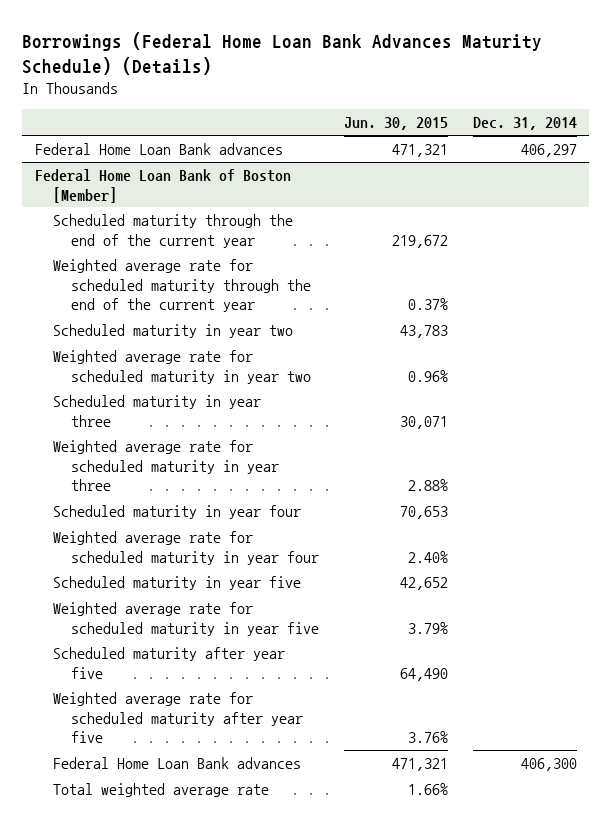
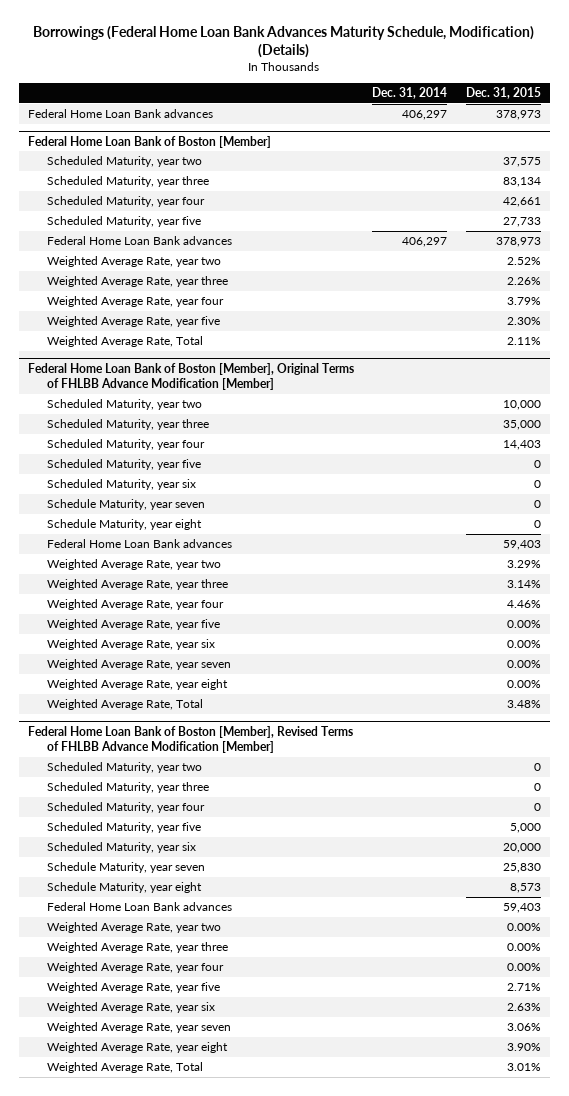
- Borrowings (Federal Home Loan Bank Advances Maturity Schedule) (Details)
+ Borrowings (Federal Home Loan Bank Advances Maturity Schedule, Modification) (Details)
- | Jun. 30, 2015 | Dec. 31, 2014
+ | Dec. 31, 2014 | Dec. 31, 2015
@ Federal Home Loan Bank of Boston [Member]
- Scheduled maturity through the end of the current year | 219,672 |
- Weighted average rate for scheduled maturity through the end of the current year | 0.37% |
- Scheduled maturity in year two | 43,783 |
- Weighted average rate for scheduled maturity in year two | 0.96% |
- Scheduled maturity in year three | 30,071 |
- Weighted average rate for scheduled maturity in year three | 2.88% |
- Scheduled maturity in year four | 70,653 |
- Weighted average rate for scheduled maturity in year four | 2.40% |
- Scheduled maturity in year five | 42,652 |
- Weighted average rate for scheduled maturity in year five | 3.79% |
- Scheduled maturity after year five | 64,490 |
- Weighted average rate for scheduled maturity after year five | 3.76% |
- Federal Home Loan Bank advances | 471,321 | 406,300
- Total weighted average rate | 1.66% |
+ Scheduled Maturity, year two | | 37,575
+ Scheduled Maturity, year three | | 83,134
+ Scheduled Maturity, year four | | 42,661
+ Scheduled Maturity, year five | | 27,733
+ Federal Home Loan Bank advances | 406,297 | 378,973
+ Weighted Average Rate, year two | | 2.52%
+ Weighted Average Rate, year three | | 2.26%
+ Weighted Average Rate, year four | | 3.79%
+ Weighted Average Rate, year five | | 2.30%
+ Weighted Average Rate, Total | | 2.11%
+ Federal Home Loan Bank of Boston [Member], Original Terms of FHLBB Advance Modification [Member]
+ Scheduled Maturity, year two | | 10,000
+ Scheduled Maturity, year three | | 35,000
+ Scheduled Maturity, year four | | 14,403
+ Scheduled Maturity, year five | | 0
+ Scheduled Maturity, year six | | 0
+ Schedule Maturity, year seven | | 0
+ Schedule Maturity, year eight | | 0
+ Federal Home Loan Bank advances | | 59,403
+ Weighted Average Rate, year two | | 3.29%
+ Weighted Average Rate, year three | | 3.14%
+ Weighted Average Rate, year four | | 4.46%
+ Weighted Average Rate, year five | | 0.00%
+ Weighted Average Rate, year six | | 0.00%
+ Weighted Average Rate, year seven | | 0.00%
+ Weighted Average Rate, year eight | | 0.00%
+ Weighted Average Rate, Total | | 3.48%
+ Federal Home Loan Bank of Boston [Member], Revised Terms of FHLBB Advance Modification [Member]
+ Scheduled Maturity, year two | | 0
+ Scheduled Maturity, year three | | 0
+ Scheduled Maturity, year four | | 0
+ Scheduled Maturity, year five | | 5,000
+ Scheduled Maturity, year six | | 20,000
+ Schedule Maturity, year seven | | 25,830
+ Schedule Maturity, year eight | | 8,573
+ Federal Home Loan Bank advances | | 59,403
+ Weighted Average Rate, year two | | 0.00%
+ Weighted Average Rate, year three | | 0.00%
+ Weighted Average Rate, year four | | 0.00%
+ Weighted Average Rate, year five | | 2.71%
+ Weighted Average Rate, year six | | 2.63%
+ Weighted Average Rate, year seven | | 3.06%
+ Weighted Average Rate, year eight | | 3.90%
+ Weighted Average Rate, Total | | 3.01%

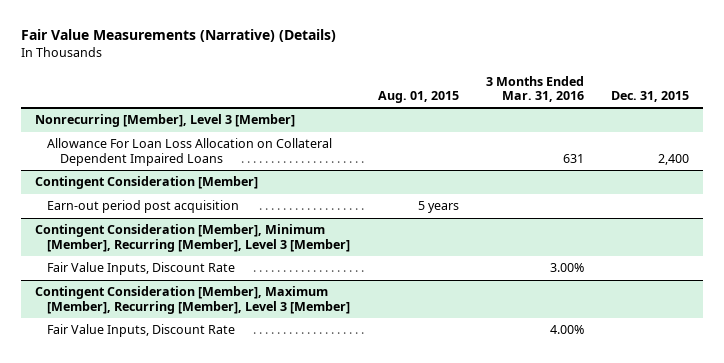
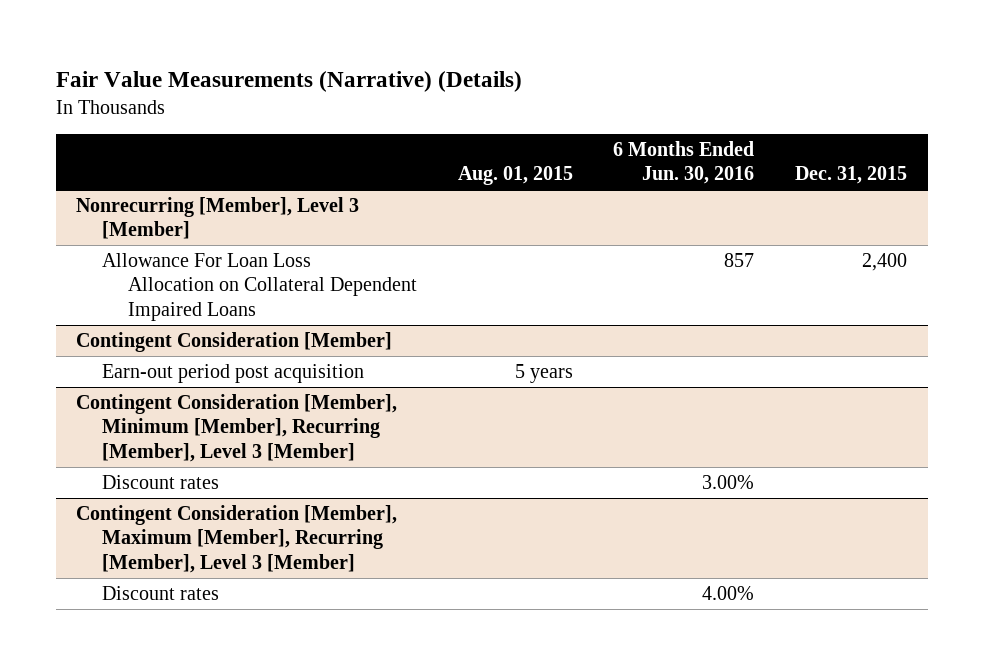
- | Aug. 01, 2015 | 3 Months Ended Mar. 31, 2016 | Dec. 31, 2015
+ | Aug. 01, 2015 | 6 Months Ended Jun. 30, 2016 | Dec. 31, 2015
@ Contingent Consideration [Member], Minimum [Member], Recurring [Member], Level 3 [Member]
- Fair Value Inputs, Discount Rate | | 3.00% |
+ Discount rates | | 3.00% |
@ Contingent Consideration [Member], Maximum [Member], Recurring [Member], Level 3 [Member]
- Fair Value Inputs, Discount Rate | | 4.00% |
+ Discount rates | | 4.00% |

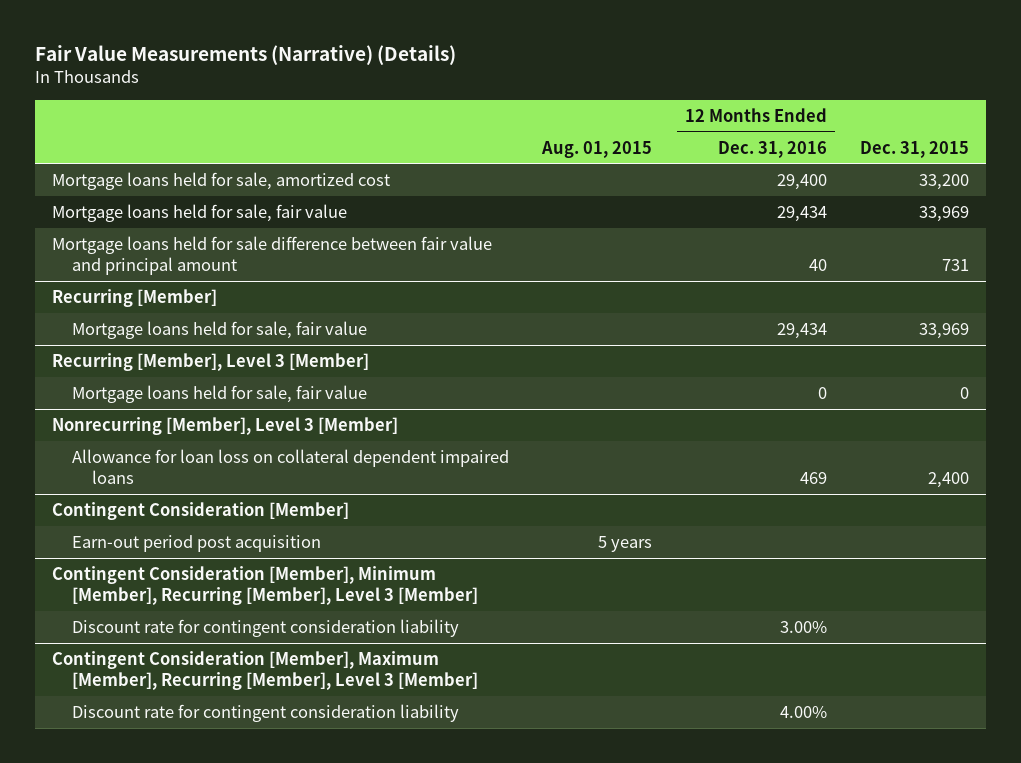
- | Aug. 01, 2015 | 6 Months Ended Jun. 30, 2016 | Dec. 31, 2015
+ | Aug. 01, 2015 | 12 Months Ended Dec. 31, 2016 | Dec. 31, 2015
+ Mortgage loans held for sale, amortized cost | | 29,400 | 33,200
+ Mortgage loans held for sale, fair value | | 29,434 | 33,969
+ Mortgage loans held for sale difference between fair value and principal amount | | 40 | 731
+ Recurring [Member]
+ Mortgage loans held for sale, fair value | | 29,434 | 33,969
+ Recurring [Member], Level 3 [Member]
+ Mortgage loans held for sale, fair value | | 0 | 0
@ Nonrecurring [Member], Level 3 [Member]
- Allowance For Loan Loss Allocation on Collateral Dependent Impaired Loans | | 857 | 2,400
+ Allowance for loan loss on collateral dependent impaired loans | | 469 | 2,400
@ Contingent Consideration [Member], Minimum [Member], Recurring [Member], Level 3 [Member]
- Discount rates | | 3.00% |
+ Discount rate for contingent consideration liability | | 3.00% |
@ Contingent Consideration [Member], Maximum [Member], Recurring [Member], Level 3 [Member]
- Discount rates | | 4.00% |
+ Discount rate for contingent consideration liability | | 4.00% |

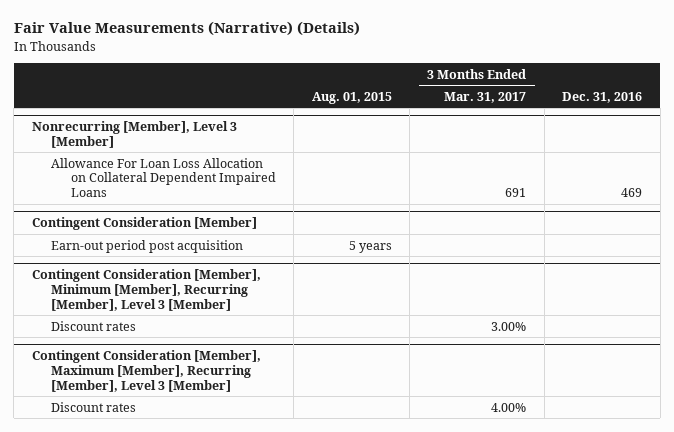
- | Aug. 01, 2015 | 12 Months Ended Dec. 31, 2016 | Dec. 31, 2015
+ | Aug. 01, 2015 | 3 Months Ended Mar. 31, 2017 | Dec. 31, 2016
- Mortgage loans held for sale, amortized cost | | 29,400 | 33,200
- Mortgage loans held for sale, fair value | | 29,434 | 33,969
- Mortgage loans held for sale difference between fair value and principal amount | | 40 | 731
- Recurring [Member]
- Mortgage loans held for sale, fair value | | 29,434 | 33,969
- Recurring [Member], Level 3 [Member]
- Mortgage loans held for sale, fair value | | 0 | 0
@ Nonrecurring [Member], Level 3 [Member]
- Allowance for loan loss on collateral dependent impaired loans | | 469 | 2,400
+ Allowance For Loan Loss Allocation on Collateral Dependent Impaired Loans | | 691 | 469
@ Contingent Consideration [Member], Minimum [Member], Recurring [Member], Level 3 [Member]
- Discount rate for contingent consideration liability | | 3.00% |
+ Discount rates | | 3.00% |
@ Contingent Consideration [Member], Maximum [Member], Recurring [Member], Level 3 [Member]
- Discount rate for contingent consideration liability | | 4.00% |
+ Discount rates | | 4.00% |

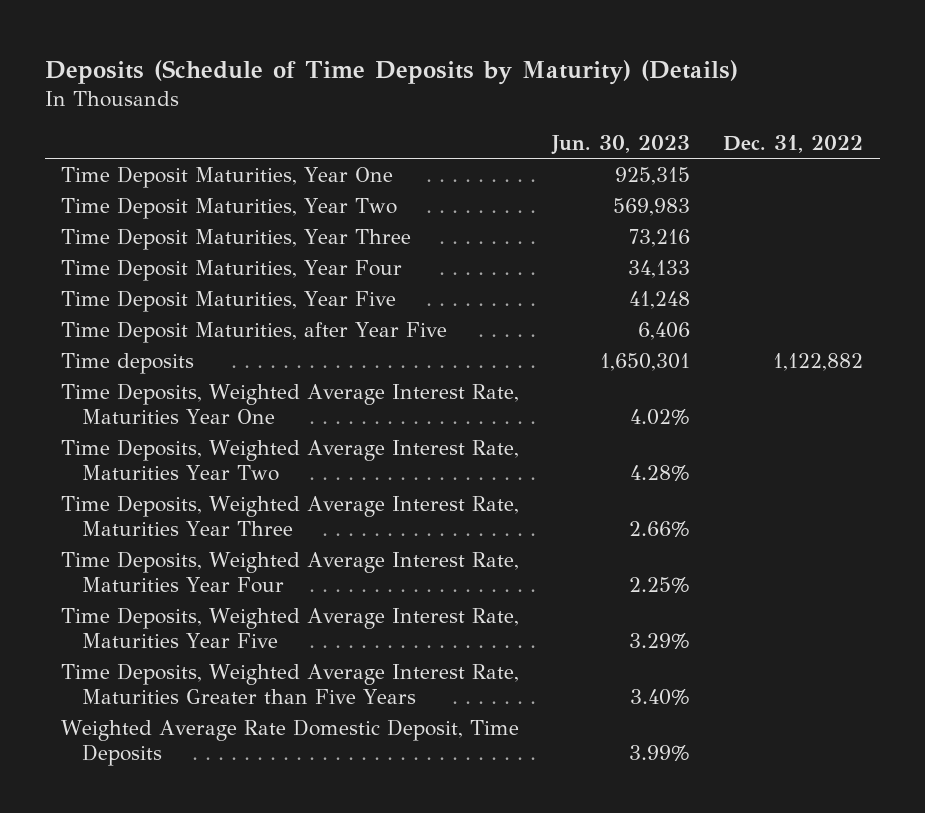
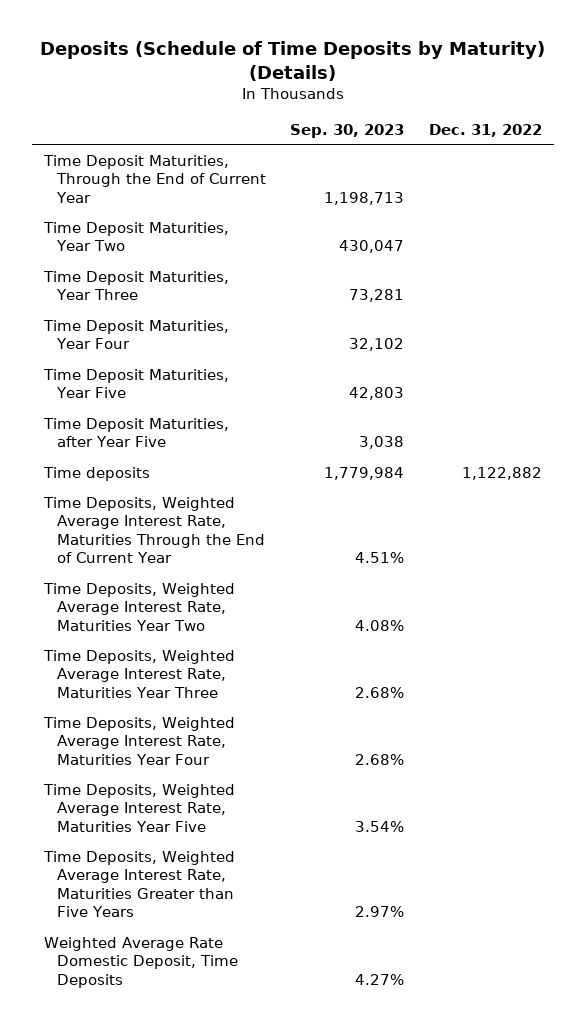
- | Jun. 30, 2023 | Dec. 31, 2022
+ | Sep. 30, 2023 | Dec. 31, 2022
- Time Deposit Maturities, Year One | 925,315 |
+ Time Deposit Maturities, Through the End of Current Year | 1,198,713 |
- Time Deposits, Weighted Average Interest Rate, Maturities Year One | 4.02% |
+ Time Deposits, Weighted Average Interest Rate, Maturities Through the End of Current Year | 4.51% |

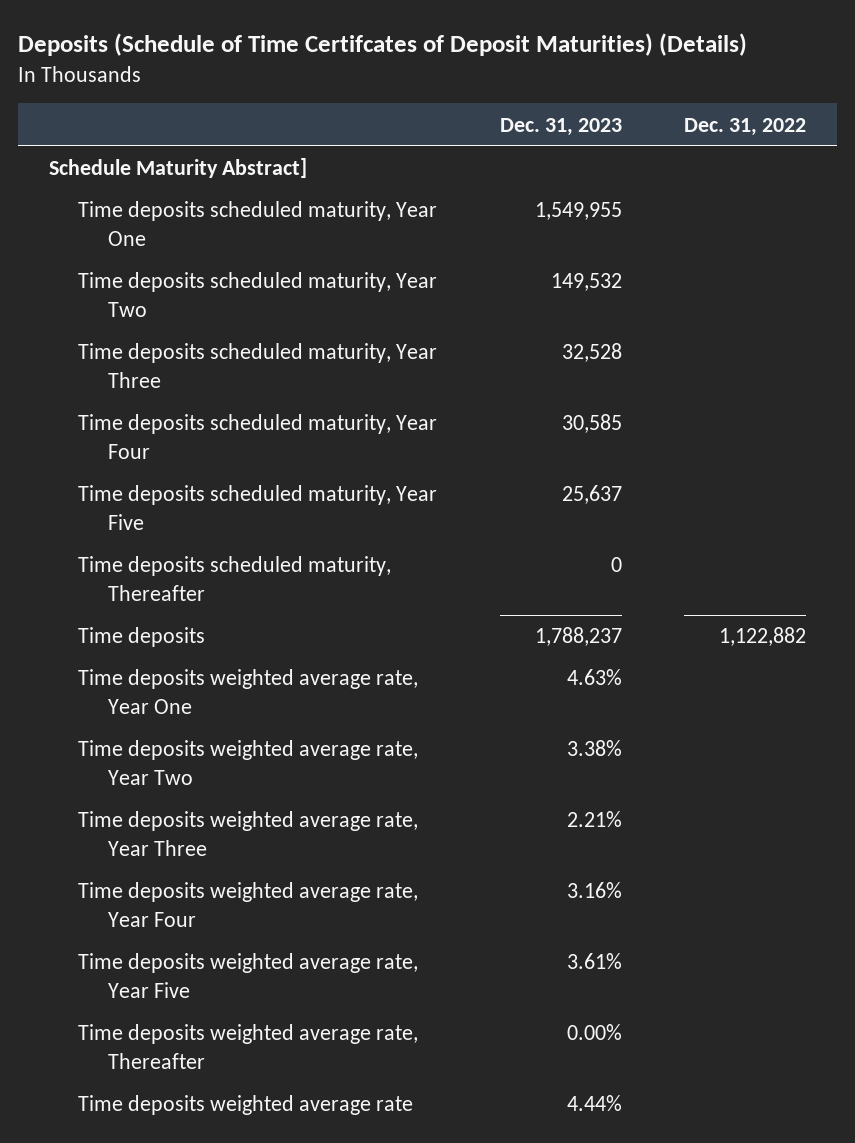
- Deposits (Schedule of Time Deposits by Maturity) (Details)
+ Deposits (Schedule of Time Certifcates of Deposit Maturities) (Details)
- | Sep. 30, 2023 | Dec. 31, 2022
+ | Dec. 31, 2023 | Dec. 31, 2022
- Time Deposit Maturities, Through the End of Current Year | 1,198,713 |
- Time Deposit Maturities, Year Two | 430,047 |
- Time Deposit Maturities, Year Three | 73,281 |
- Time Deposit Maturities, Year Four | 32,102 |
- Time Deposit Maturities, Year Five | 42,803 |
- Time Deposit Maturities, after Year Five | 3,038 |
+ Schedule Maturity Abstract]
+ Time deposits scheduled maturity, Year One | 1,549,955 |
+ Time deposits scheduled maturity, Year Two | 149,532 |
+ Time deposits scheduled maturity, Year Three | 32,528 |
+ Time deposits scheduled maturity, Year Four | 30,585 |
+ Time deposits scheduled maturity, Year Five | 25,637 |
+ Time deposits scheduled maturity, Thereafter | 0 |
- Time Deposits, Weighted Average Interest Rate, Maturities Through the End of Current Year | 4.51% |
- Time Deposits, Weighted Average Interest Rate, Maturities Year Two | 4.08% |
- Time Deposits, Weighted Average Interest Rate, Maturities Year Three | 2.68% |
- Time Deposits, Weighted Average Interest Rate, Maturities Year Four | 2.68% |
- Time Deposits, Weighted Average Interest Rate, Maturities Year Five | 3.54% |
- Time Deposits, Weighted Average Interest Rate, Maturities Greater than Five Years | 2.97% |
- Weighted Average Rate Domestic Deposit, Time Deposits | 4.27% |
+ Time deposits weighted average rate, Year One | 4.63% |
+ Time deposits weighted average rate, Year Two | 3.38% |
+ Time deposits weighted average rate, Year Three | 2.21% |
+ Time deposits weighted average rate, Year Four | 3.16% |
+ Time deposits weighted average rate, Year Five | 3.61% |
+ Time deposits weighted average rate, Thereafter | 0.00% |
+ Time deposits weighted average rate | 4.44% |

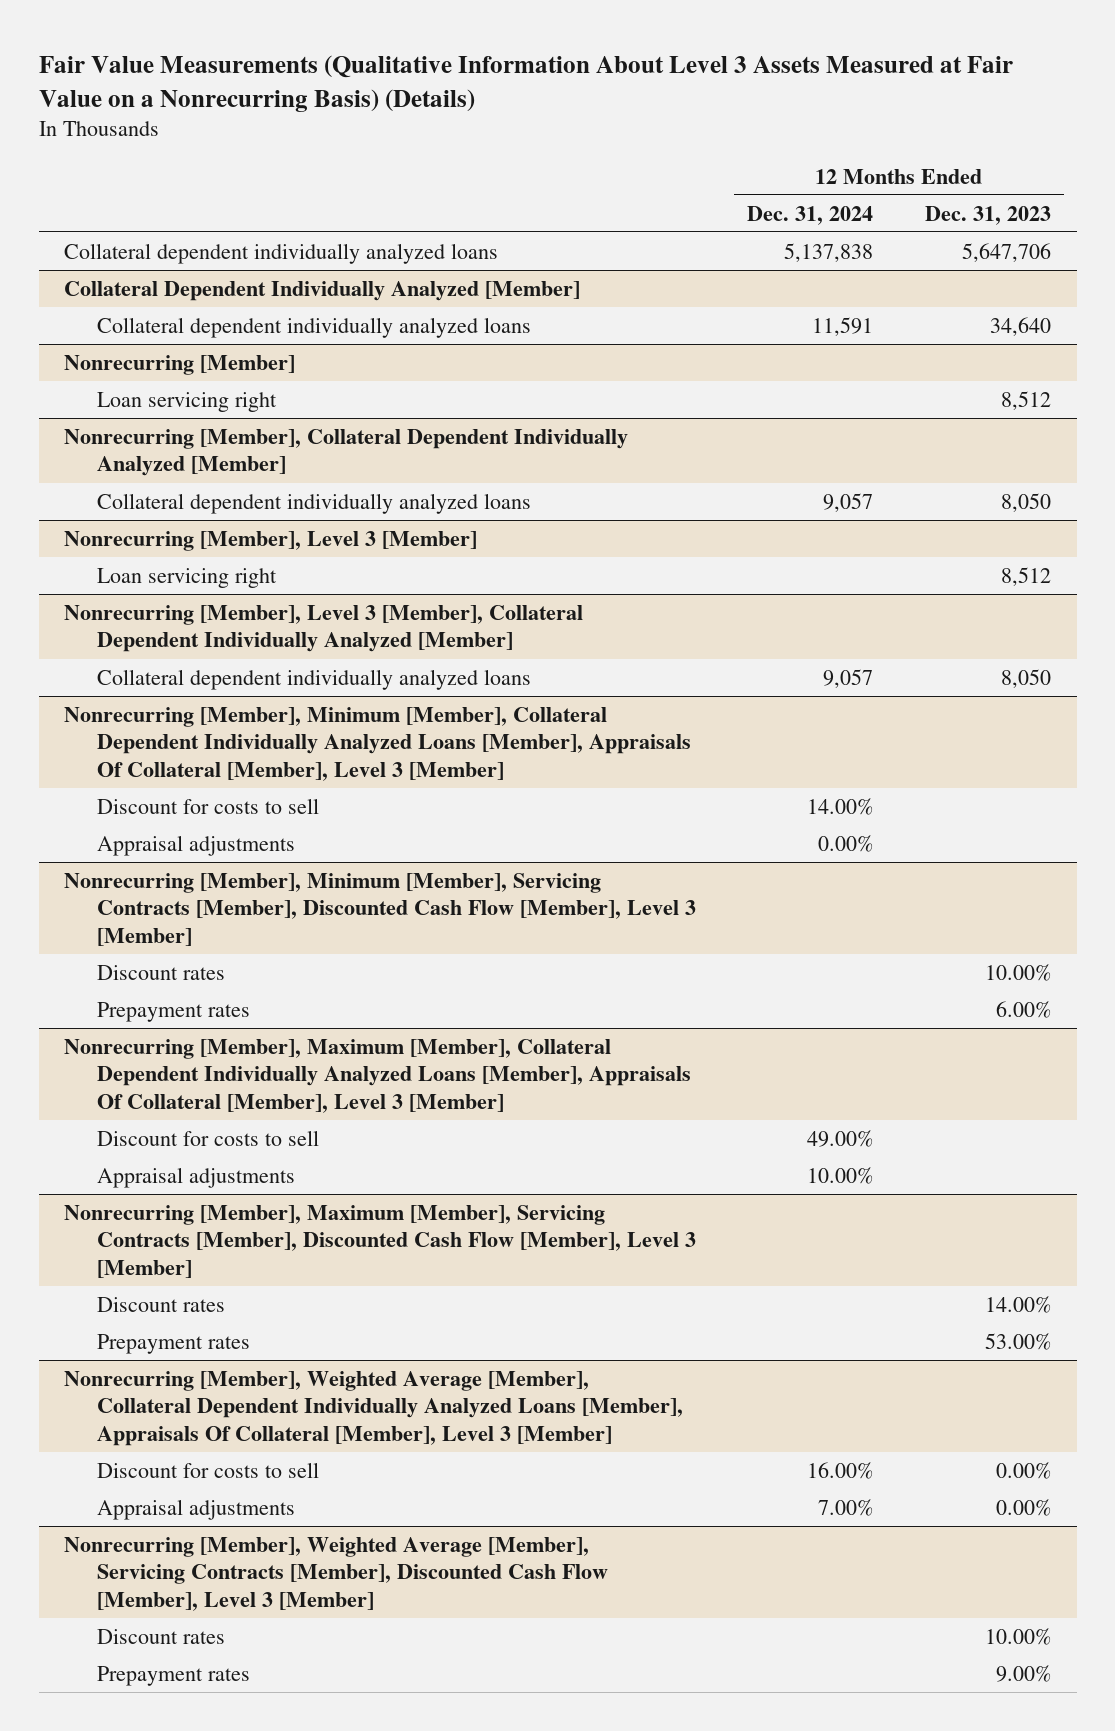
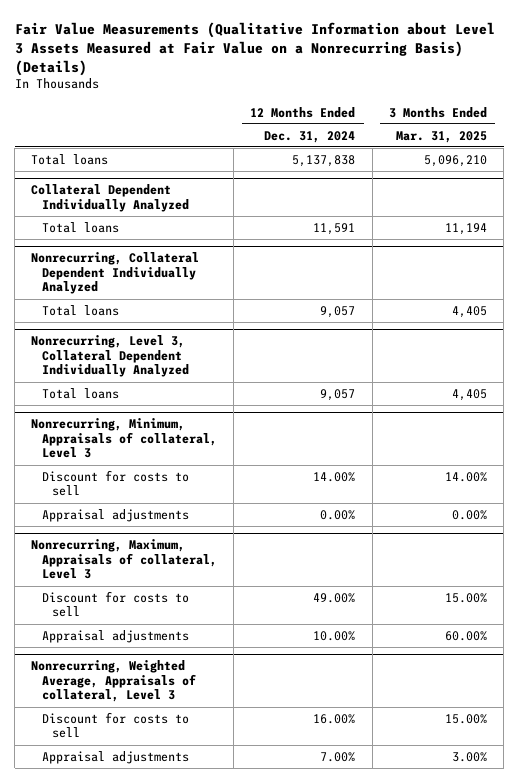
- Fair Value Measurements (Qualitative Information About Level 3 Assets Measured at Fair Value on a Nonrecurring Basis) (Details)
+ Fair Value Measurements (Qualitative Information about Level 3 Assets Measured at Fair Value on a Nonrecurring Basis) (Details)
- | 12 Months Ended Dec. 31, 2024 | 12 Months Ended Dec. 31, 2023
+ | 12 Months Ended Dec. 31, 2024 | 3 Months Ended Mar. 31, 2025
- Collateral dependent individually analyzed loans | 5,137,838 | 5,647,706
- Collateral Dependent Individually Analyzed [Member]
- Collateral dependent individually analyzed loans | 11,591 | 34,640
- Nonrecurring [Member]
- Loan servicing right | | 8,512
- Nonrecurring [Member], Collateral Dependent Individually Analyzed [Member]
- Collateral dependent individually analyzed loans | 9,057 | 8,050
- Nonrecurring [Member], Level 3 [Member]
- Loan servicing right | | 8,512
- Nonrecurring [Member], Level 3 [Member], Collateral Dependent Individually Analyzed [Member]
- Collateral dependent individually analyzed loans | 9,057 | 8,050
- Nonrecurring [Member], Minimum [Member], Collateral Dependent Individually Analyzed Loans [Member], Appraisals Of Collateral [Member], Level 3 [Member]
+ Total loans | 5,137,838 | 5,096,210
+ Collateral Dependent Individually Analyzed
+ Total loans | 11,591 | 11,194
+ Nonrecurring, Collateral Dependent Individually Analyzed
+ Total loans | 9,057 | 4,405
+ Nonrecurring, Level 3, Collateral Dependent Individually Analyzed
+ Total loans | 9,057 | 4,405
+ Nonrecurring, Minimum, Appraisals of collateral, Level 3
- Nonrecurring [Member], Minimum [Member], Servicing Contracts [Member], Discounted Cash Flow [Member], Level 3 [Member]
- Discount rates | | 10.00%
- Prepayment rates | | 6.00%
- Nonrecurring [Member], Maximum [Member], Collateral Dependent Individually Analyzed Loans [Member], Appraisals Of Collateral [Member], Level 3 [Member]
+ Nonrecurring, Maximum, Appraisals of collateral, Level 3
- Nonrecurring [Member], Maximum [Member], Servicing Contracts [Member], Discounted Cash Flow [Member], Level 3 [Member]
- Discount rates | | 14.00%
- Prepayment rates | | 53.00%
- Nonrecurring [Member], Weighted Average [Member], Collateral Dependent Individually Analyzed Loans [Member], Appraisals Of Collateral [Member], Level 3 [Member]
+ Nonrecurring, Weighted Average, Appraisals of collateral, Level 3
- Nonrecurring [Member], Weighted Average [Member], Servicing Contracts [Member], Discounted Cash Flow [Member], Level 3 [Member]
- Discount rates | | 10.00%
- Prepayment rates | | 9.00%

